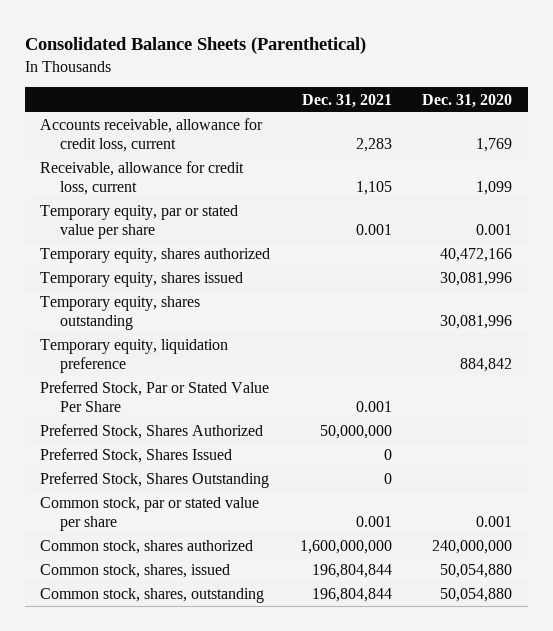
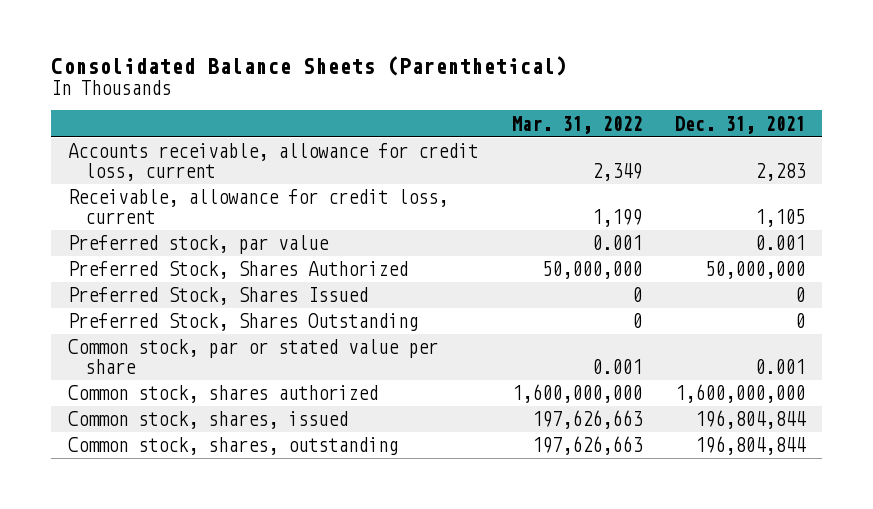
- | Dec. 31, 2021 | Dec. 31, 2020
+ | Mar. 31, 2022 | Dec. 31, 2021
- Temporary equity, par or stated value per share | 0.001 | 0.001
- Temporary equity, shares authorized | | 40,472,166
- Temporary equity, shares issued | | 30,081,996
- Temporary equity, shares outstanding | | 30,081,996
- Temporary equity, liquidation preference | | 884,842
- Preferred Stock, Par or Stated Value Per Share | 0.001 |
+ Preferred stock, par value | 0.001 | 0.001

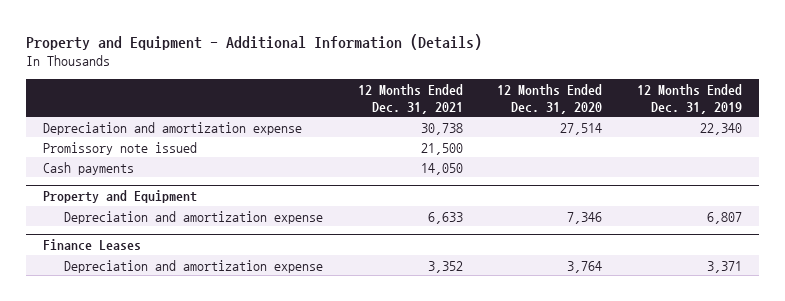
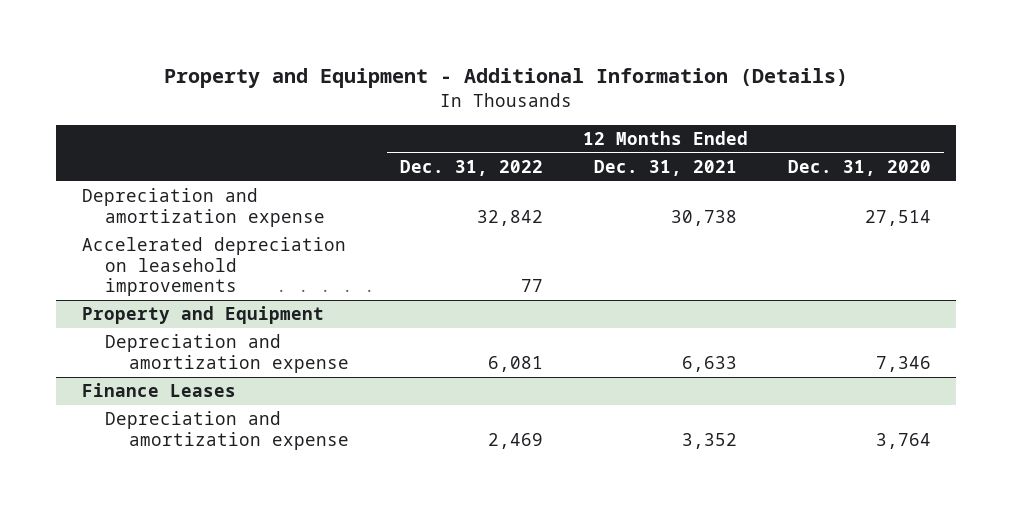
- | 12 Months Ended Dec. 31, 2021 | 12 Months Ended Dec. 31, 2020 | 12 Months Ended Dec. 31, 2019
+ | 12 Months Ended Dec. 31, 2022 | 12 Months Ended Dec. 31, 2021 | 12 Months Ended Dec. 31, 2020
- Promissory note issued | 21,500 | |
- Cash payments | 14,050 | |
+ Accelerated depreciation on leasehold improvements | 77 | |

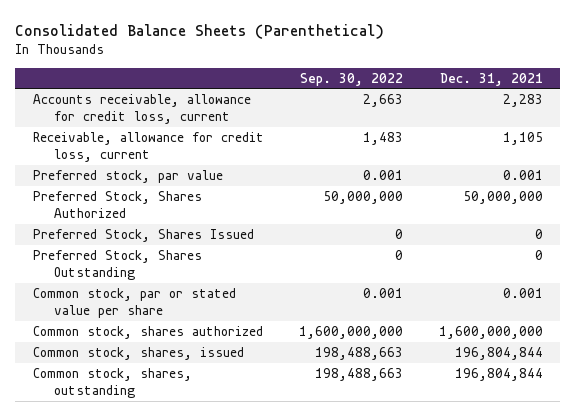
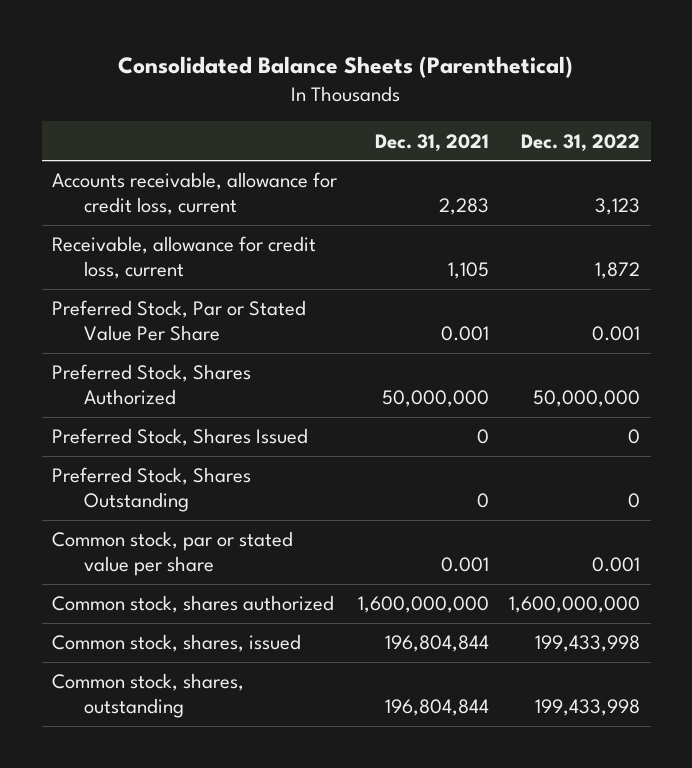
- | Sep. 30, 2022 | Dec. 31, 2021
+ | Dec. 31, 2021 | Dec. 31, 2022
- Preferred stock, par value | 0.001 | 0.001
+ Preferred Stock, Par or Stated Value Per Share | 0.001 | 0.001

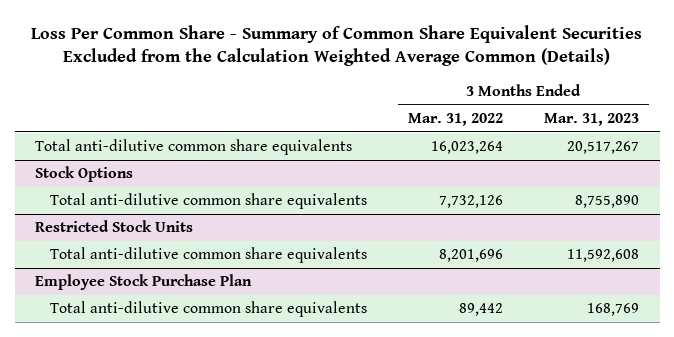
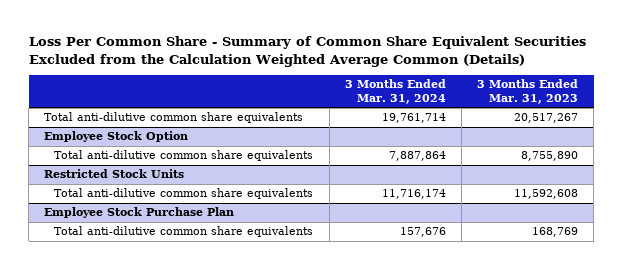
- | 3 Months Ended Mar. 31, 2022 | 3 Months Ended Mar. 31, 2023
+ | 3 Months Ended Mar. 31, 2024 | 3 Months Ended Mar. 31, 2023
- Stock Options
+ Employee Stock Option

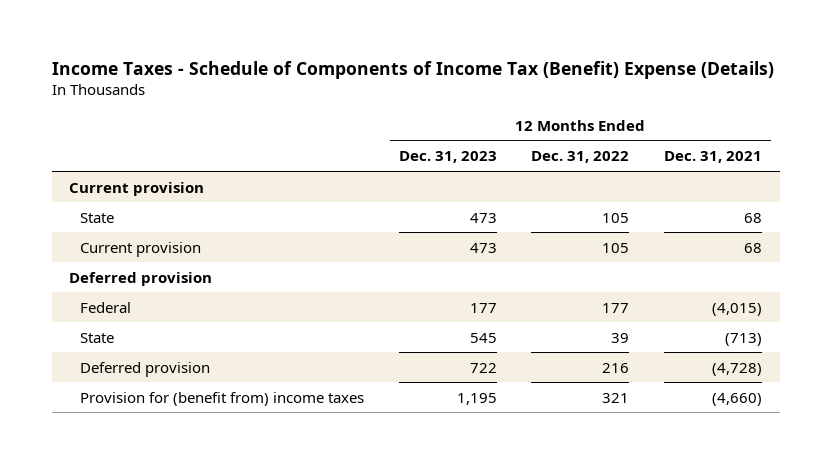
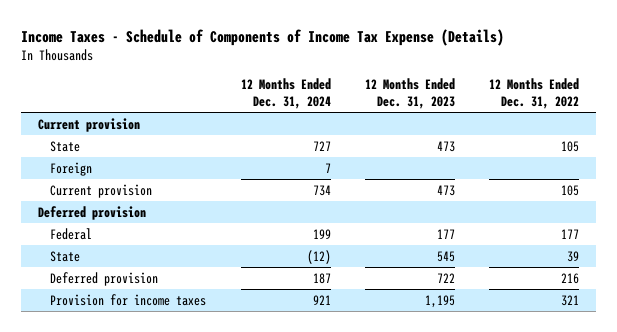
- Income Taxes - Schedule of Components of Income Tax (Benefit) Expense (Details)
+ Income Taxes - Schedule of Components of Income Tax Expense (Details)
- | 12 Months Ended Dec. 31, 2023 | 12 Months Ended Dec. 31, 2022 | 12 Months Ended Dec. 31, 2021
+ | 12 Months Ended Dec. 31, 2024 | 12 Months Ended Dec. 31, 2023 | 12 Months Ended Dec. 31, 2022
+ Foreign | 7 | |
- Provision for (benefit from) income taxes | 1,195 | 321 | (4,660)
+ Provision for income taxes | 921 | 1,195 | 321

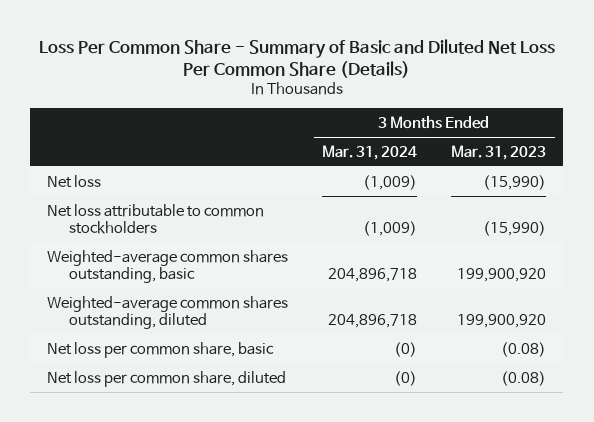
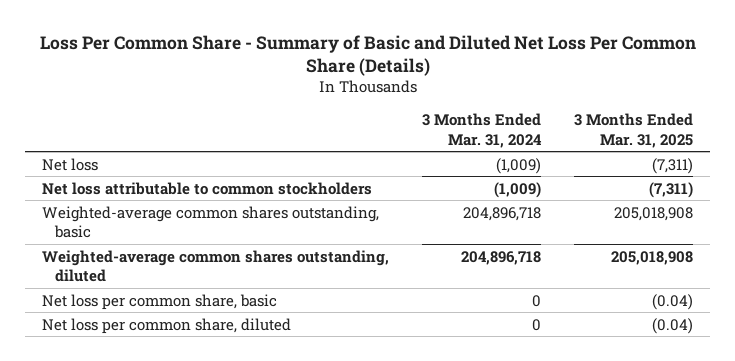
- | 3 Months Ended Mar. 31, 2024 | 3 Months Ended Mar. 31, 2023
+ | 3 Months Ended Mar. 31, 2024 | 3 Months Ended Mar. 31, 2025
- Net loss per common share, basic | (0) | (0.08)
- Net loss per common share, diluted | (0) | (0.08)
+ Net loss per common share, basic | 0 | (0.04)
+ Net loss per common share, diluted | 0 | (0.04)

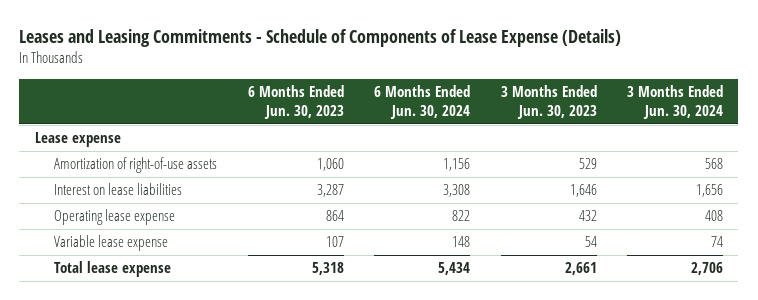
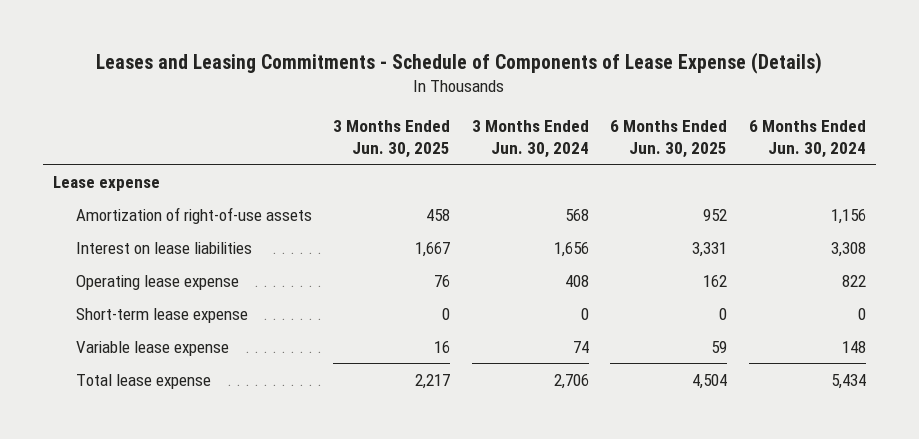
- | 6 Months Ended Jun. 30, 2023 | 6 Months Ended Jun. 30, 2024 | 3 Months Ended Jun. 30, 2023 | 3 Months Ended Jun. 30, 2024
+ | 3 Months Ended Jun. 30, 2025 | 3 Months Ended Jun. 30, 2024 | 6 Months Ended Jun. 30, 2025 | 6 Months Ended Jun. 30, 2024
+ Short-term lease expense | 0 | 0 | 0 | 0

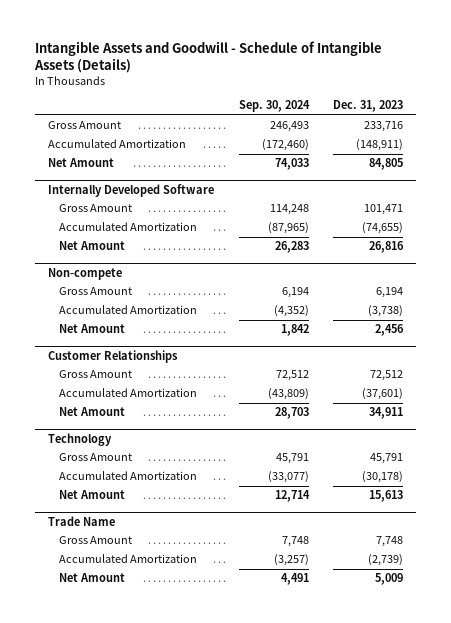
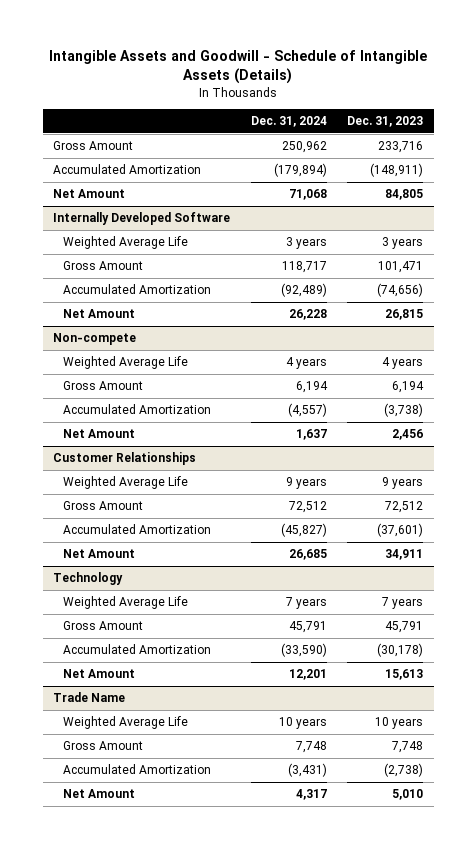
- | Sep. 30, 2024 | Dec. 31, 2023
+ | Dec. 31, 2024 | Dec. 31, 2023
@ Internally Developed Software
+ Weighted Average Life | 3 years | 3 years
- Accumulated Amortization | (87,965) | (74,655)
- Net Amount | 26,283 | 26,816
+ Accumulated Amortization | (92,489) | (74,656)
+ Net Amount | 26,228 | 26,815
@ Non-compete
+ Weighted Average Life | 4 years | 4 years
@ Customer Relationships
+ Weighted Average Life | 9 years | 9 years
@ Technology
+ Weighted Average Life | 7 years | 7 years
@ Trade Name
+ Weighted Average Life | 10 years | 10 years
- Accumulated Amortization | (3,257) | (2,739)
- Net Amount | 4,491 | 5,009
+ Accumulated Amortization | (3,431) | (2,738)
+ Net Amount | 4,317 | 5,010

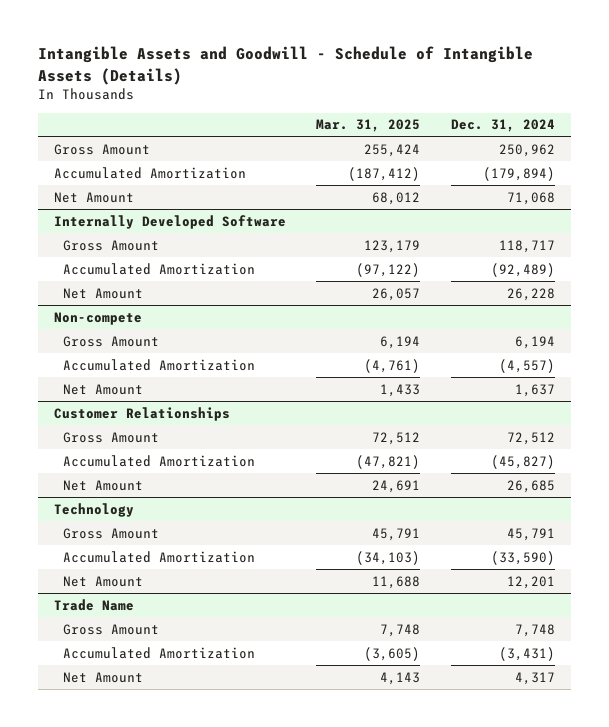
- | Dec. 31, 2024 | Dec. 31, 2023
+ | Mar. 31, 2025 | Dec. 31, 2024
@ Internally Developed Software
- Weighted Average Life | 3 years | 3 years
@ Non-compete
- Weighted Average Life | 4 years | 4 years
@ Customer Relationships
- Weighted Average Life | 9 years | 9 years
@ Technology
- Weighted Average Life | 7 years | 7 years
@ Trade Name
- Weighted Average Life | 10 years | 10 years

